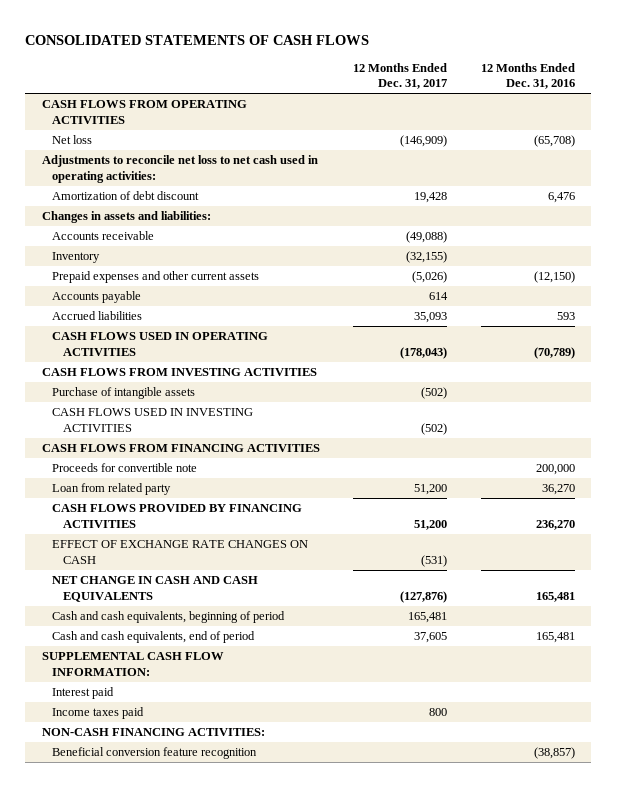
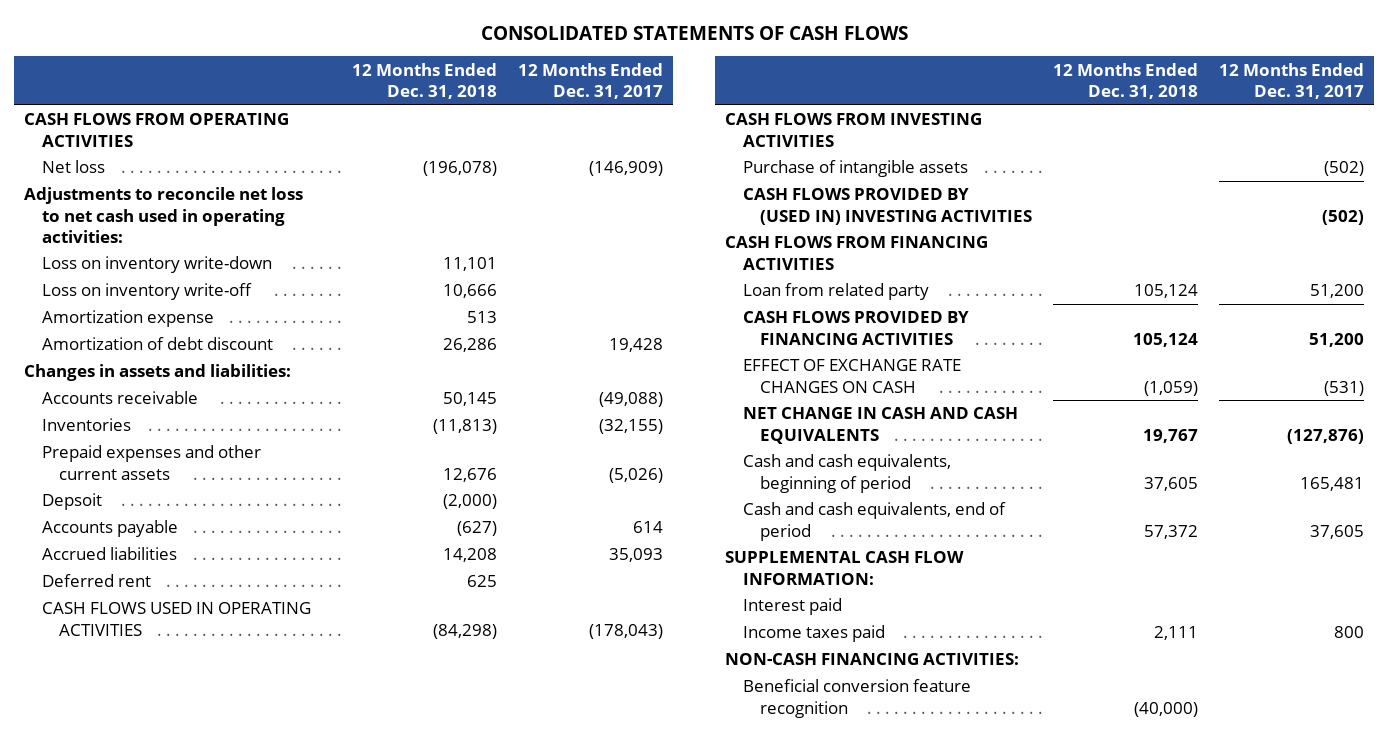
- | 12 Months Ended Dec. 31, 2017 | 12 Months Ended Dec. 31, 2016
+ | 12 Months Ended Dec. 31, 2018 | 12 Months Ended Dec. 31, 2017
+ Loss on inventory write-down | 11,101 |
+ Loss on inventory write-off | 10,666 |
+ Amortization expense | 513 |
- Inventory | (32,155) |
+ Inventories | (11,813) | (32,155)
+ Depsoit | (2,000) |
+ Deferred rent | 625 |
- CASH FLOWS USED IN INVESTING ACTIVITIES | (502) |
+ CASH FLOWS PROVIDED BY (USED IN) INVESTING ACTIVITIES | | (502)
- Proceeds for convertible note | | 200,000

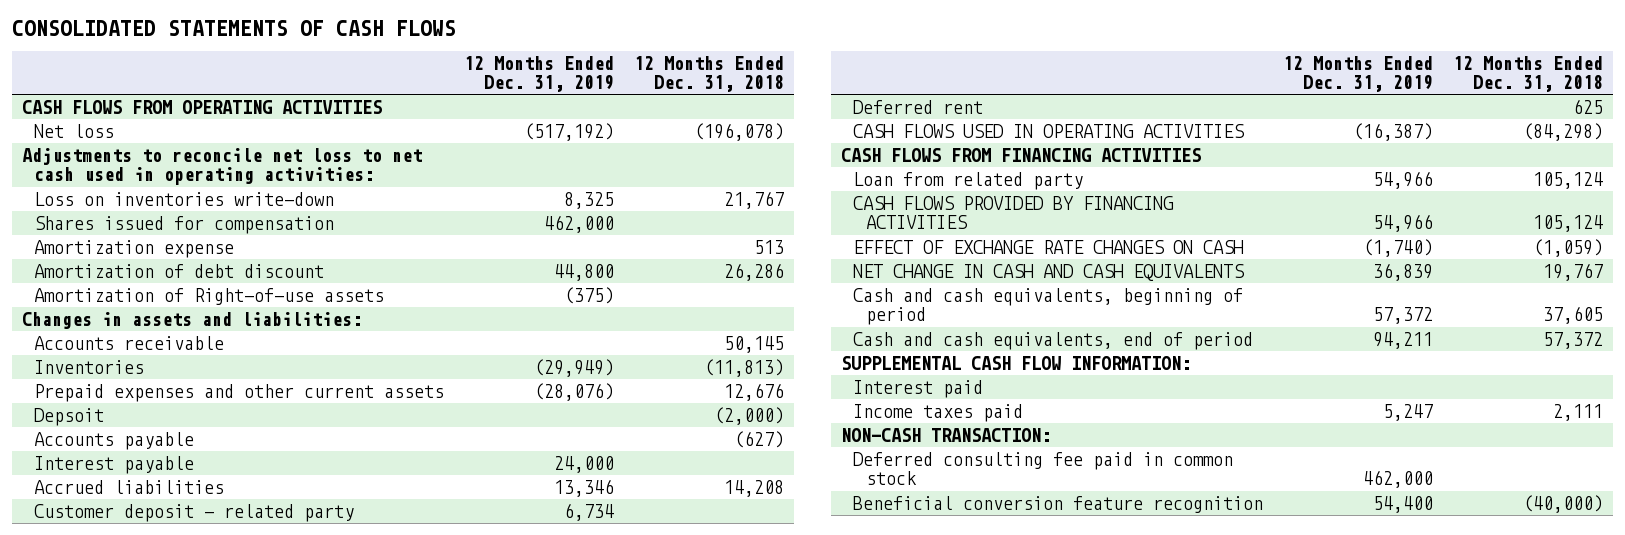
- | 12 Months Ended Dec. 31, 2018 | 12 Months Ended Dec. 31, 2017
+ | 12 Months Ended Dec. 31, 2019 | 12 Months Ended Dec. 31, 2018
- Loss on inventory write-down | 11,101 |
- Loss on inventory write-off | 10,666 |
+ Loss on inventories write-down | 8,325 | 21,767
+ Shares issued for compensation | 462,000 |
+ Amortization of Right-of-use assets | (375) |
+ Interest payable | 24,000 |
+ Customer deposit - related party | 6,734 |
- CASH FLOWS FROM INVESTING ACTIVITIES
- Purchase of intangible assets | | (502)
- CASH FLOWS PROVIDED BY (USED IN) INVESTING ACTIVITIES | | (502)
- NON-CASH FINANCING ACTIVITIES:
+ NON-CASH TRANSACTION:
+ Deferred consulting fee paid in common stock | 462,000 |

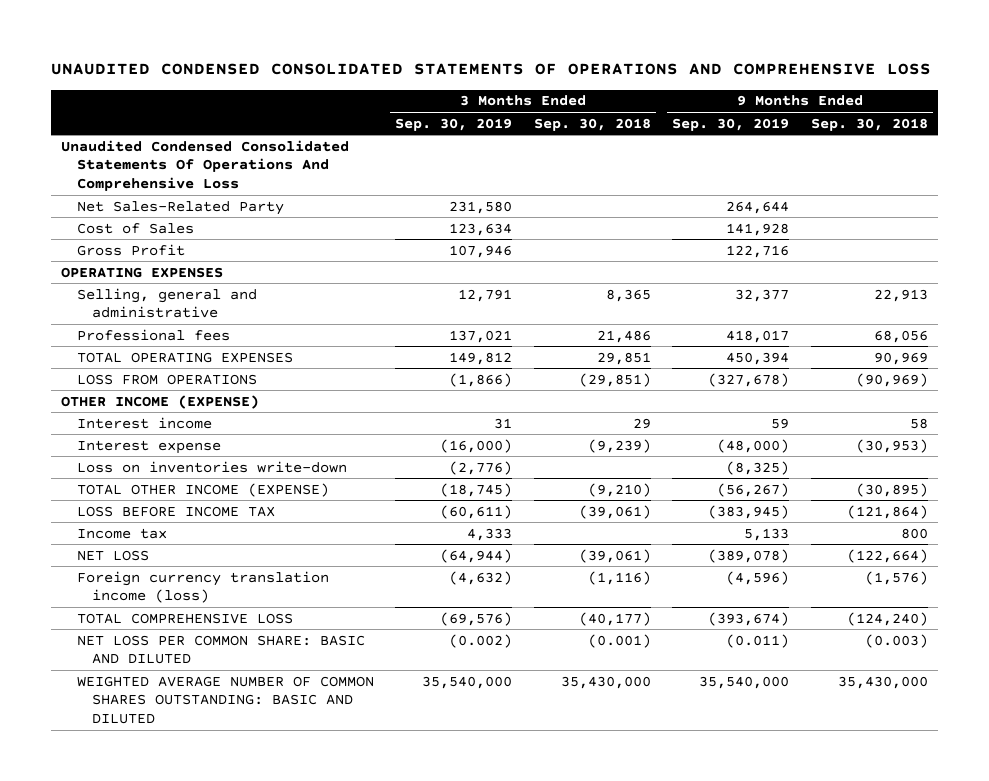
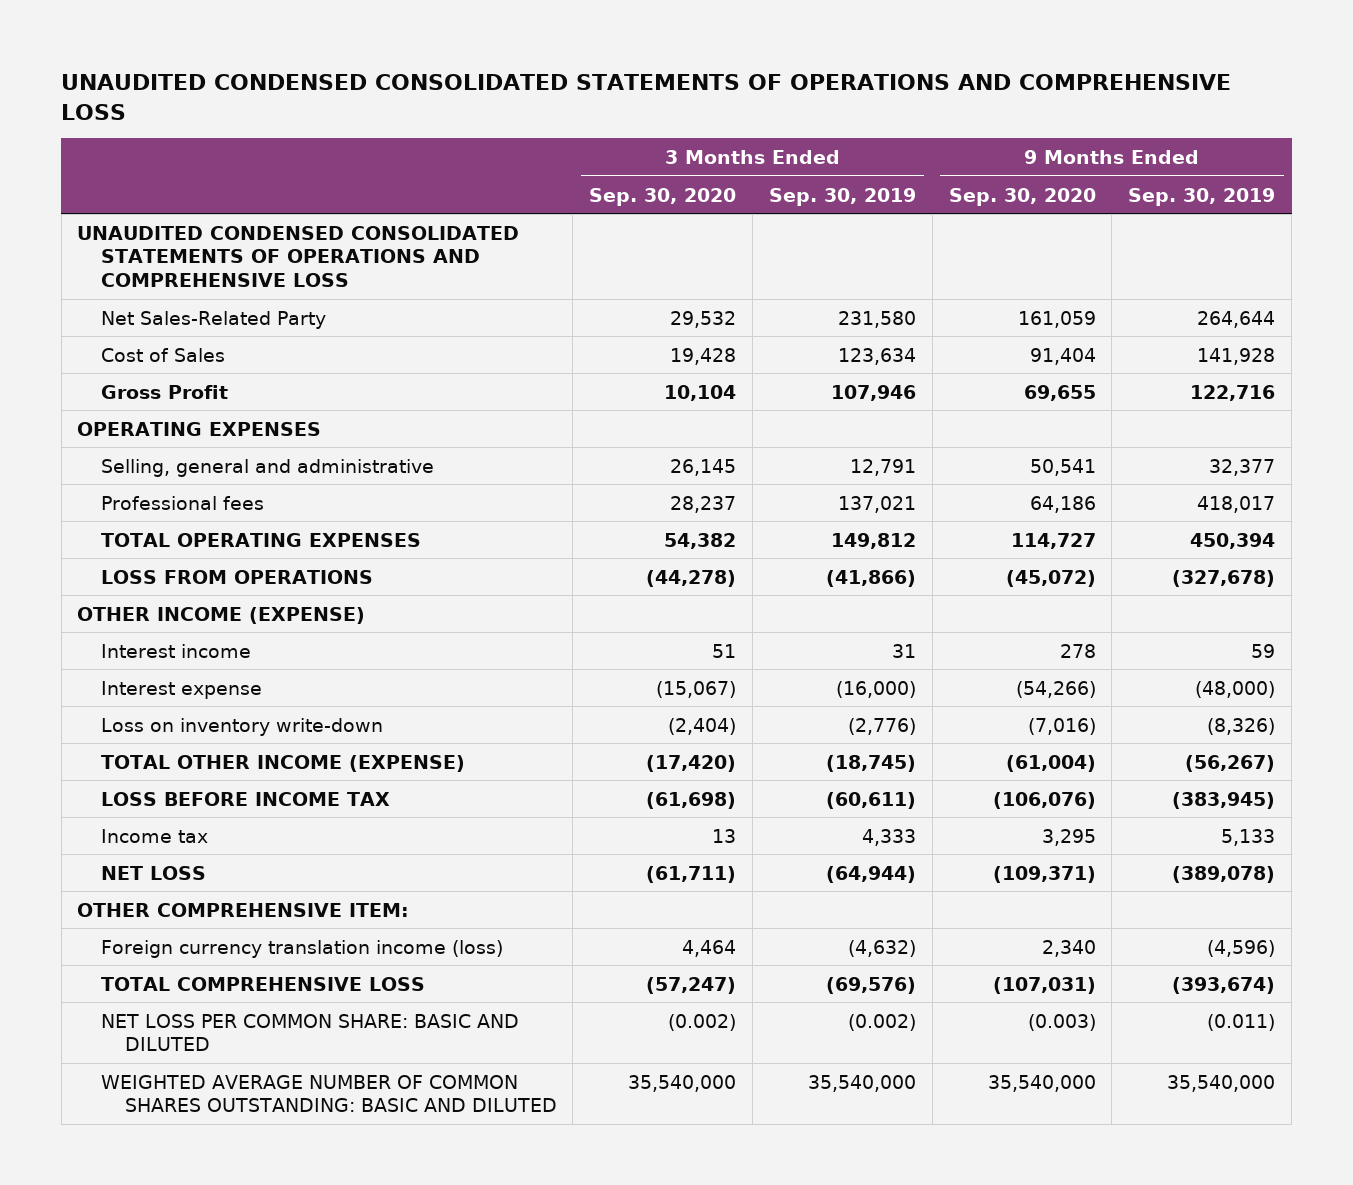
- | 3 Months Ended Sep. 30, 2019 | 3 Months Ended Sep. 30, 2018 | 9 Months Ended Sep. 30, 2019 | 9 Months Ended Sep. 30, 2018
+ | 3 Months Ended Sep. 30, 2020 | 3 Months Ended Sep. 30, 2019 | 9 Months Ended Sep. 30, 2020 | 9 Months Ended Sep. 30, 2019
- Unaudited Condensed Consolidated Statements Of Operations And Comprehensive Loss
+ UNAUDITED CONDENSED CONSOLIDATED STATEMENTS OF OPERATIONS AND COMPREHENSIVE LOSS
- LOSS FROM OPERATIONS | (1,866) | (29,851) | (327,678) | (90,969)
+ LOSS FROM OPERATIONS | (44,278) | (41,866) | (45,072) | (327,678)
- Loss on inventories write-down | (2,776) | | (8,325) |
+ Loss on inventory write-down | (2,404) | (2,776) | (7,016) | (8,326)
+ OTHER COMPREHENSIVE ITEM:

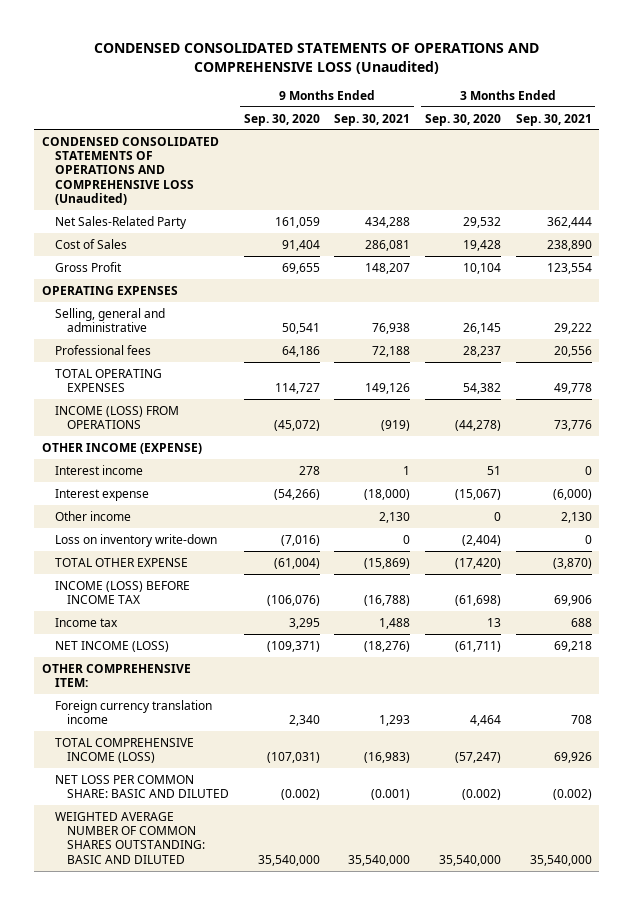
- UNAUDITED CONDENSED CONSOLIDATED STATEMENTS OF OPERATIONS AND COMPREHENSIVE LOSS
+ CONDENSED CONSOLIDATED STATEMENTS OF OPERATIONS AND COMPREHENSIVE LOSS (Unaudited)
- | 3 Months Ended Sep. 30, 2020 | 3 Months Ended Sep. 30, 2019 | 9 Months Ended Sep. 30, 2020 | 9 Months Ended Sep. 30, 2019
+ | 9 Months Ended Sep. 30, 2020 | 9 Months Ended Sep. 30, 2021 | 3 Months Ended Sep. 30, 2020 | 3 Months Ended Sep. 30, 2021
- UNAUDITED CONDENSED CONSOLIDATED STATEMENTS OF OPERATIONS AND COMPREHENSIVE LOSS
+ CONDENSED CONSOLIDATED STATEMENTS OF OPERATIONS AND COMPREHENSIVE LOSS (Unaudited)
- LOSS FROM OPERATIONS | (44,278) | (41,866) | (45,072) | (327,678)
+ INCOME (LOSS) FROM OPERATIONS | (45,072) | (919) | (44,278) | 73,776
+ Other income | | 2,130 | 0 | 2,130
- TOTAL OTHER INCOME (EXPENSE) | (17,420) | (18,745) | (61,004) | (56,267)
- LOSS BEFORE INCOME TAX | (61,698) | (60,611) | (106,076) | (383,945)
+ TOTAL OTHER EXPENSE | (61,004) | (15,869) | (17,420) | (3,870)
+ INCOME (LOSS) BEFORE INCOME TAX | (106,076) | (16,788) | (61,698) | 69,906
- NET LOSS | (61,711) | (64,944) | (109,371) | (389,078)
+ NET INCOME (LOSS) | (109,371) | (18,276) | (61,711) | 69,218
- Foreign currency translation income (loss) | 4,464 | (4,632) | 2,340 | (4,596)
- TOTAL COMPREHENSIVE LOSS | (57,247) | (69,576) | (107,031) | (393,674)
- NET LOSS PER COMMON SHARE: BASIC AND DILUTED | (0.002) | (0.002) | (0.003) | (0.011)
+ Foreign currency translation income | 2,340 | 1,293 | 4,464 | 708
+ TOTAL COMPREHENSIVE INCOME (LOSS) | (107,031) | (16,983) | (57,247) | 69,926
+ NET LOSS PER COMMON SHARE: BASIC AND DILUTED | (0.002) | (0.001) | (0.002) | (0.002)

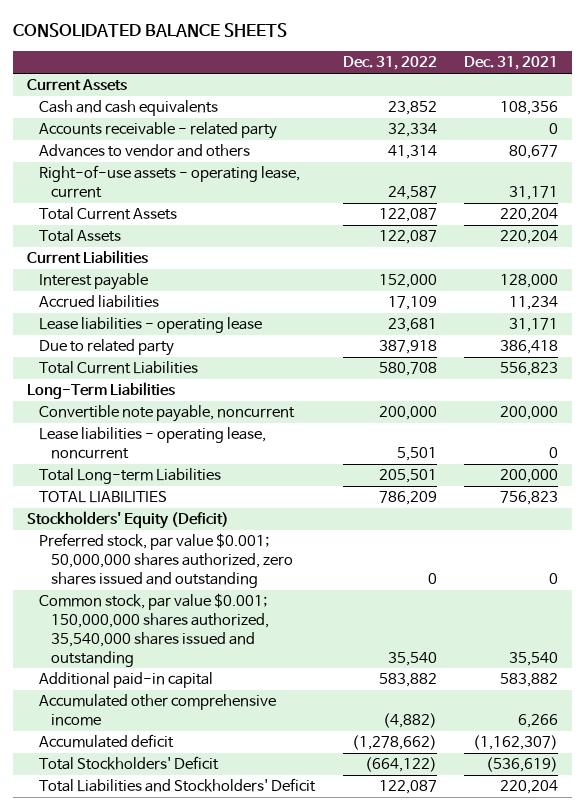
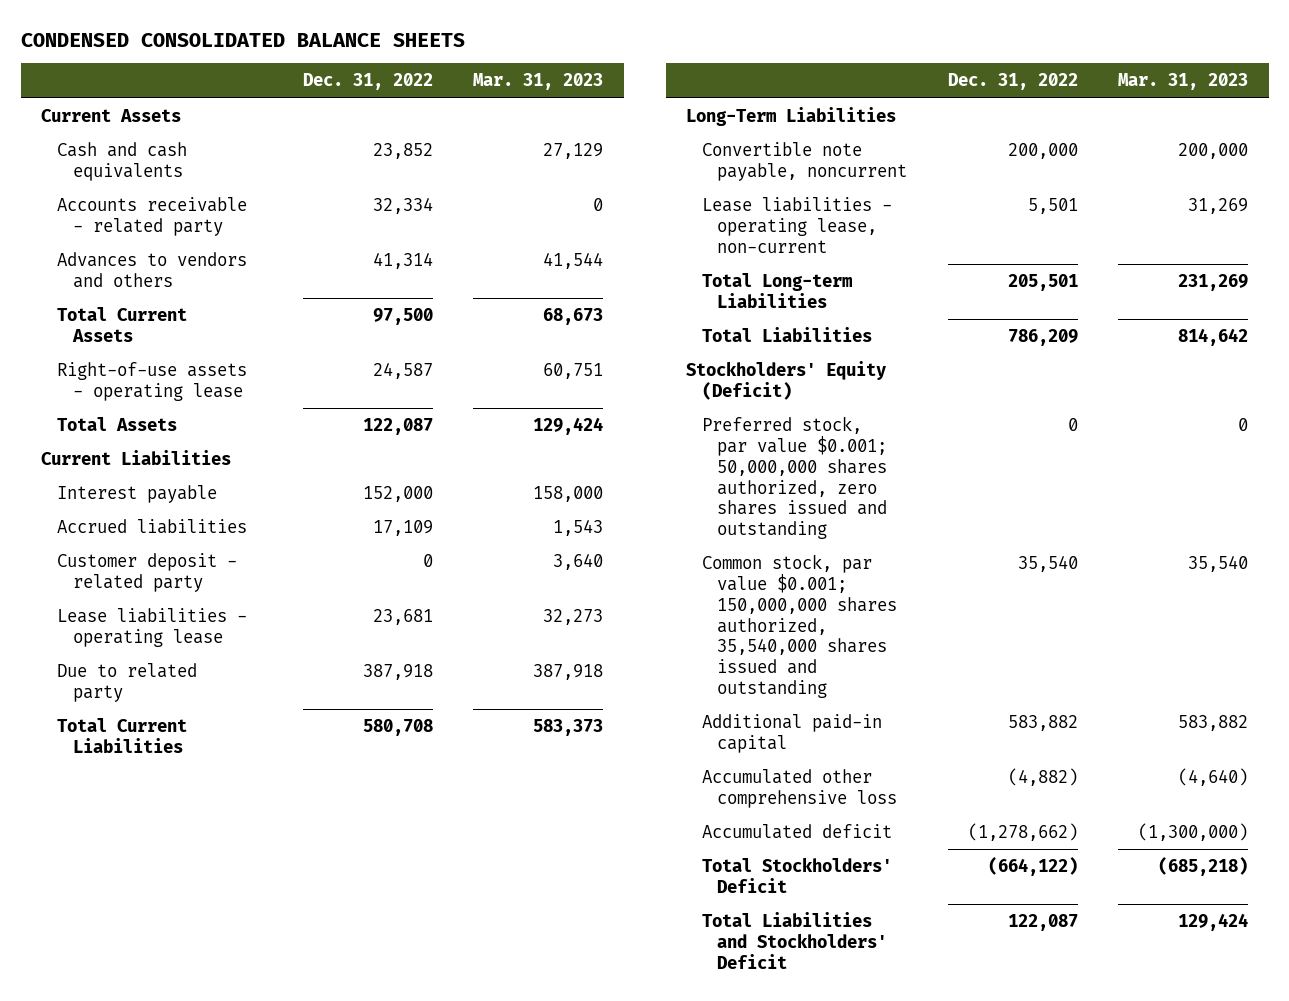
- CONSOLIDATED BALANCE SHEETS
+ CONDENSED CONSOLIDATED BALANCE SHEETS
- | Dec. 31, 2022 | Dec. 31, 2021
+ | Dec. 31, 2022 | Mar. 31, 2023
- Advances to vendor and others | 41,314 | 80,677
- Right-of-use assets - operating lease, current | 24,587 | 31,171
- Total Current Assets | 122,087 | 220,204
+ Advances to vendors and others | 41,314 | 41,544
+ Total Current Assets | 97,500 | 68,673
+ Right-of-use assets - operating lease | 24,587 | 60,751
+ Customer deposit - related party | 0 | 3,640
- Lease liabilities - operating lease, noncurrent | 5,501 | 0
+ Lease liabilities - operating lease, non-current | 5,501 | 31,269
- TOTAL LIABILITIES | 786,209 | 756,823
+ Total Liabilities | 786,209 | 814,642
- Accumulated other comprehensive income | (4,882) | 6,266
+ Accumulated other comprehensive loss | (4,882) | (4,640)

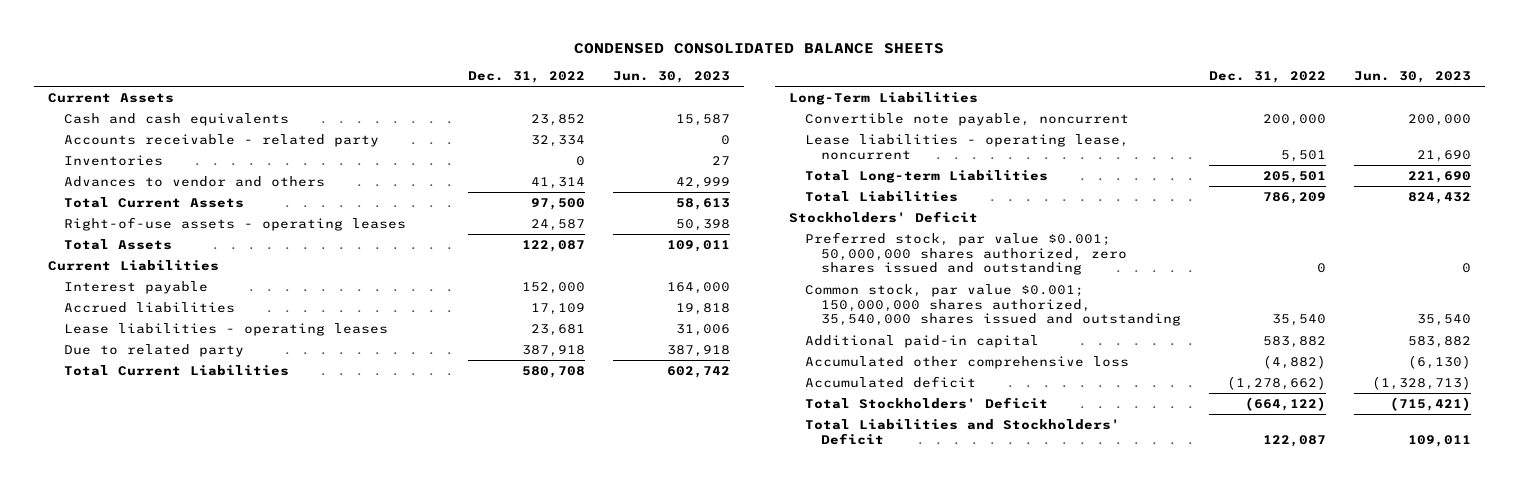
- | Dec. 31, 2022 | Mar. 31, 2023
+ | Dec. 31, 2022 | Jun. 30, 2023
- Advances to vendors and others | 41,314 | 41,544
+ Inventories | 0 | 27
+ Advances to vendor and others | 41,314 | 42,999
- Right-of-use assets - operating lease | 24,587 | 60,751
+ Right-of-use assets - operating leases | 24,587 | 50,398
- Customer deposit - related party | 0 | 3,640
- Lease liabilities - operating lease | 23,681 | 32,273
+ Lease liabilities - operating leases | 23,681 | 31,006
- Lease liabilities - operating lease, non-current | 5,501 | 31,269
+ Lease liabilities - operating lease, noncurrent | 5,501 | 21,690
- Stockholders' Equity (Deficit)
+ Stockholders' Deficit

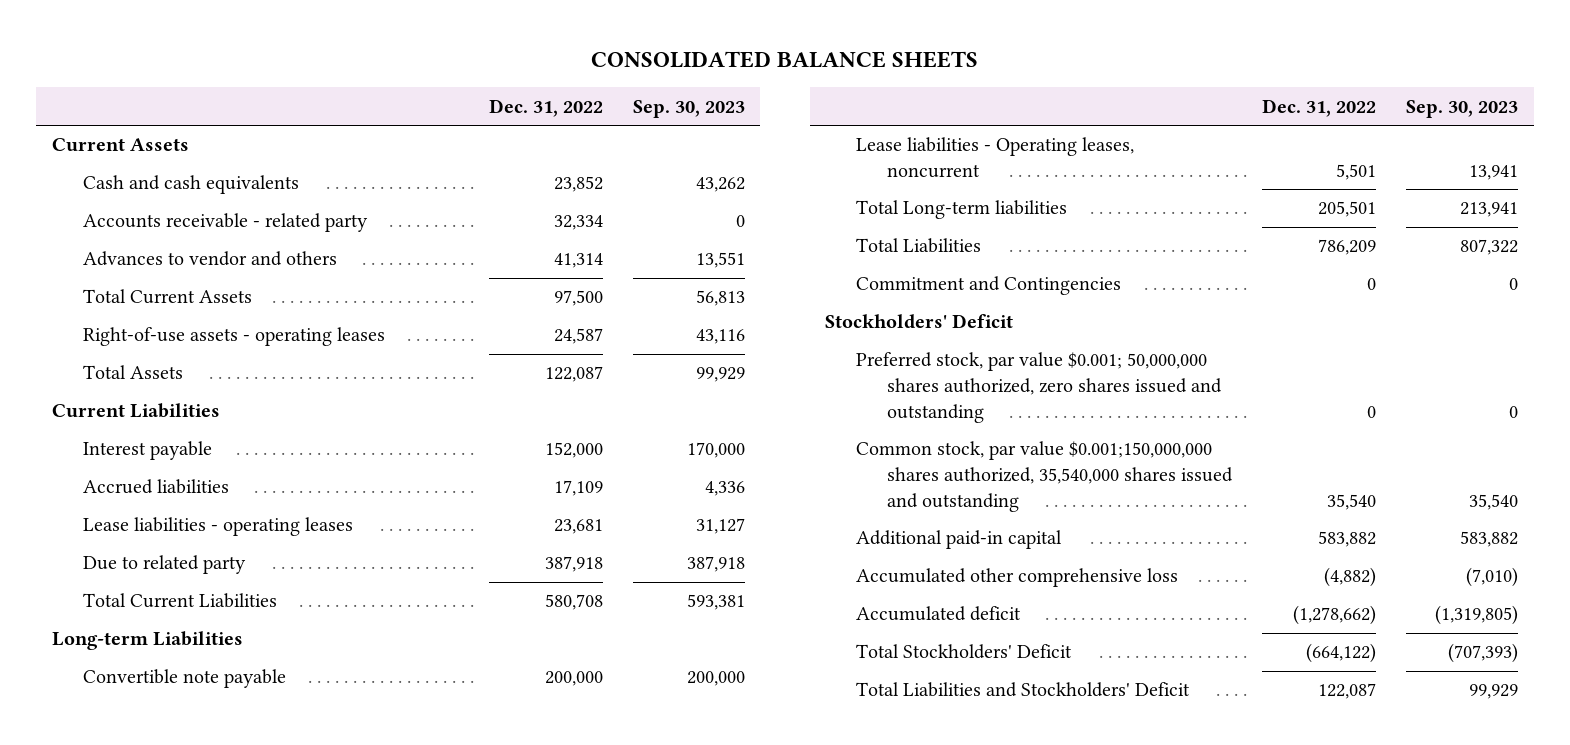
- CONDENSED CONSOLIDATED BALANCE SHEETS
+ CONSOLIDATED BALANCE SHEETS
- | Dec. 31, 2022 | Jun. 30, 2023
+ | Dec. 31, 2022 | Sep. 30, 2023
- Inventories | 0 | 27
- Long-Term Liabilities
- Convertible note payable, noncurrent | 200,000 | 200,000
- Lease liabilities - operating lease, noncurrent | 5,501 | 21,690
- Total Long-term Liabilities | 205,501 | 221,690
+ Long-term Liabilities
+ Convertible note payable | 200,000 | 200,000
+ Lease liabilities - Operating leases, noncurrent | 5,501 | 13,941
+ Total Long-term liabilities | 205,501 | 213,941
+ Commitment and Contingencies | 0 | 0
- Common stock, par value $0.001; 150,000,000 shares authorized, 35,540,000 shares issued and outstanding | 35,540 | 35,540
+ Common stock, par value $0.001;150,000,000 shares authorized, 35,540,000 shares issued and outstanding | 35,540 | 35,540

